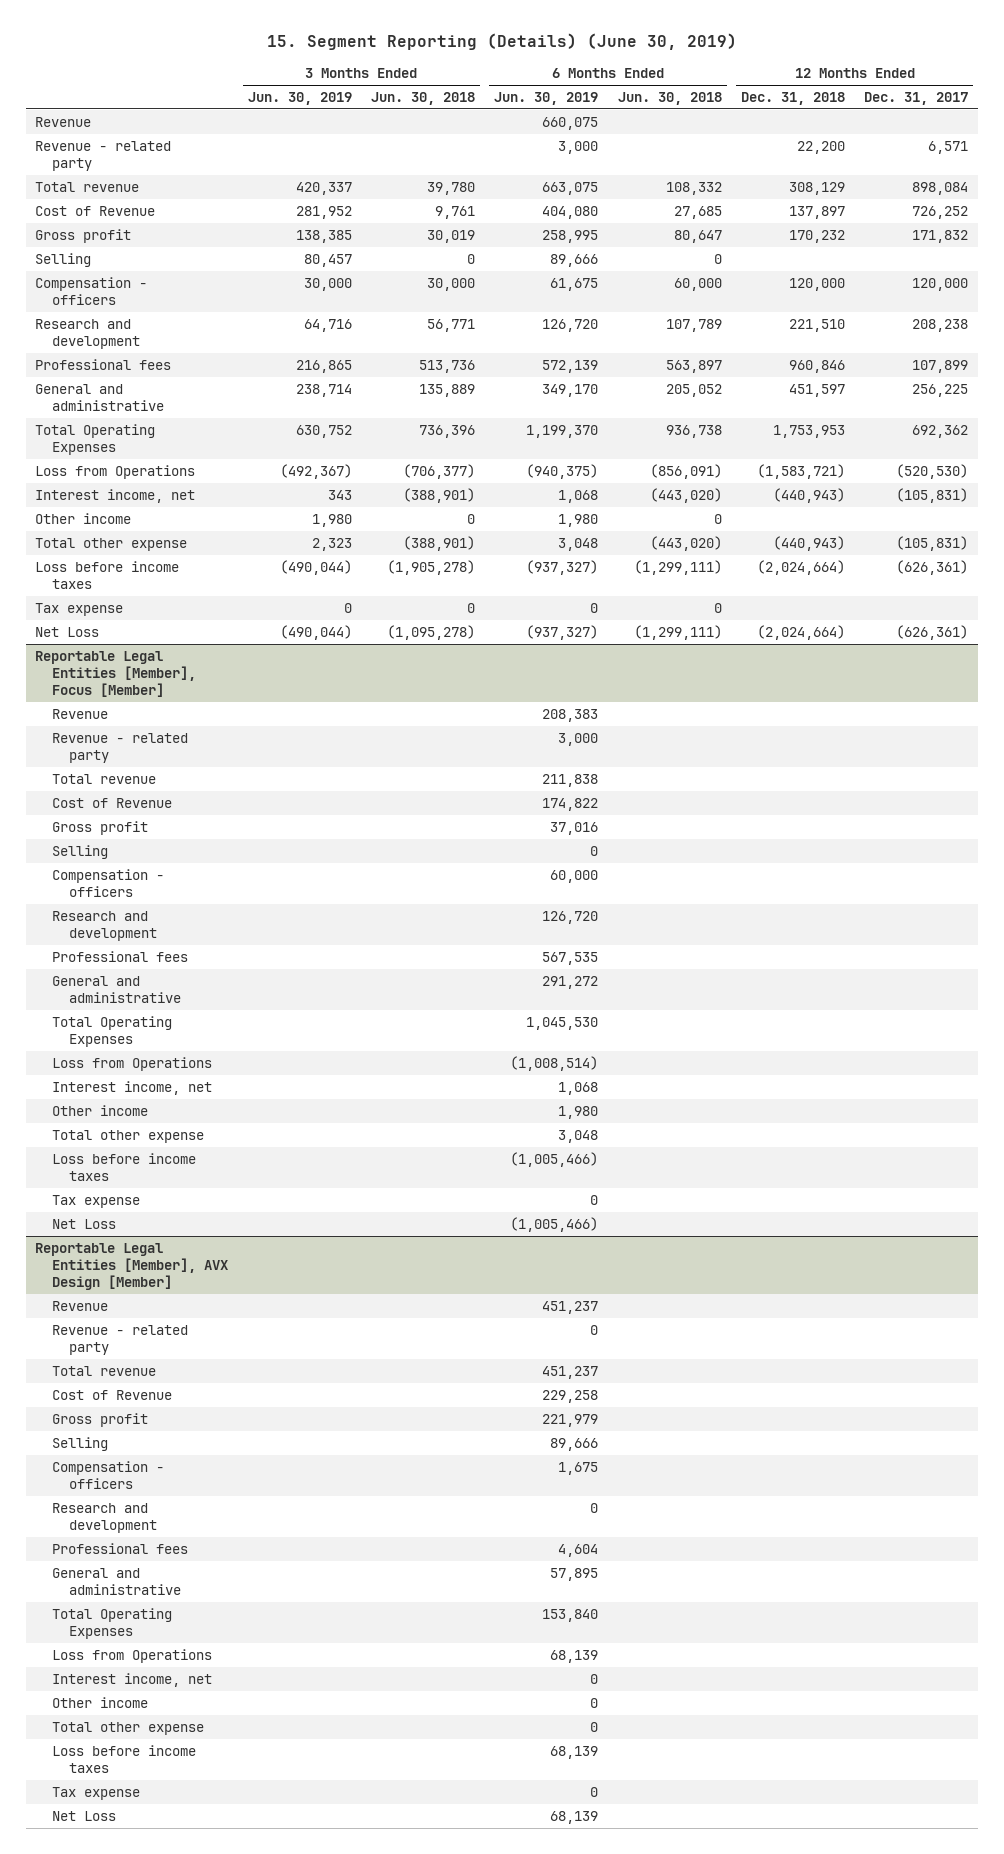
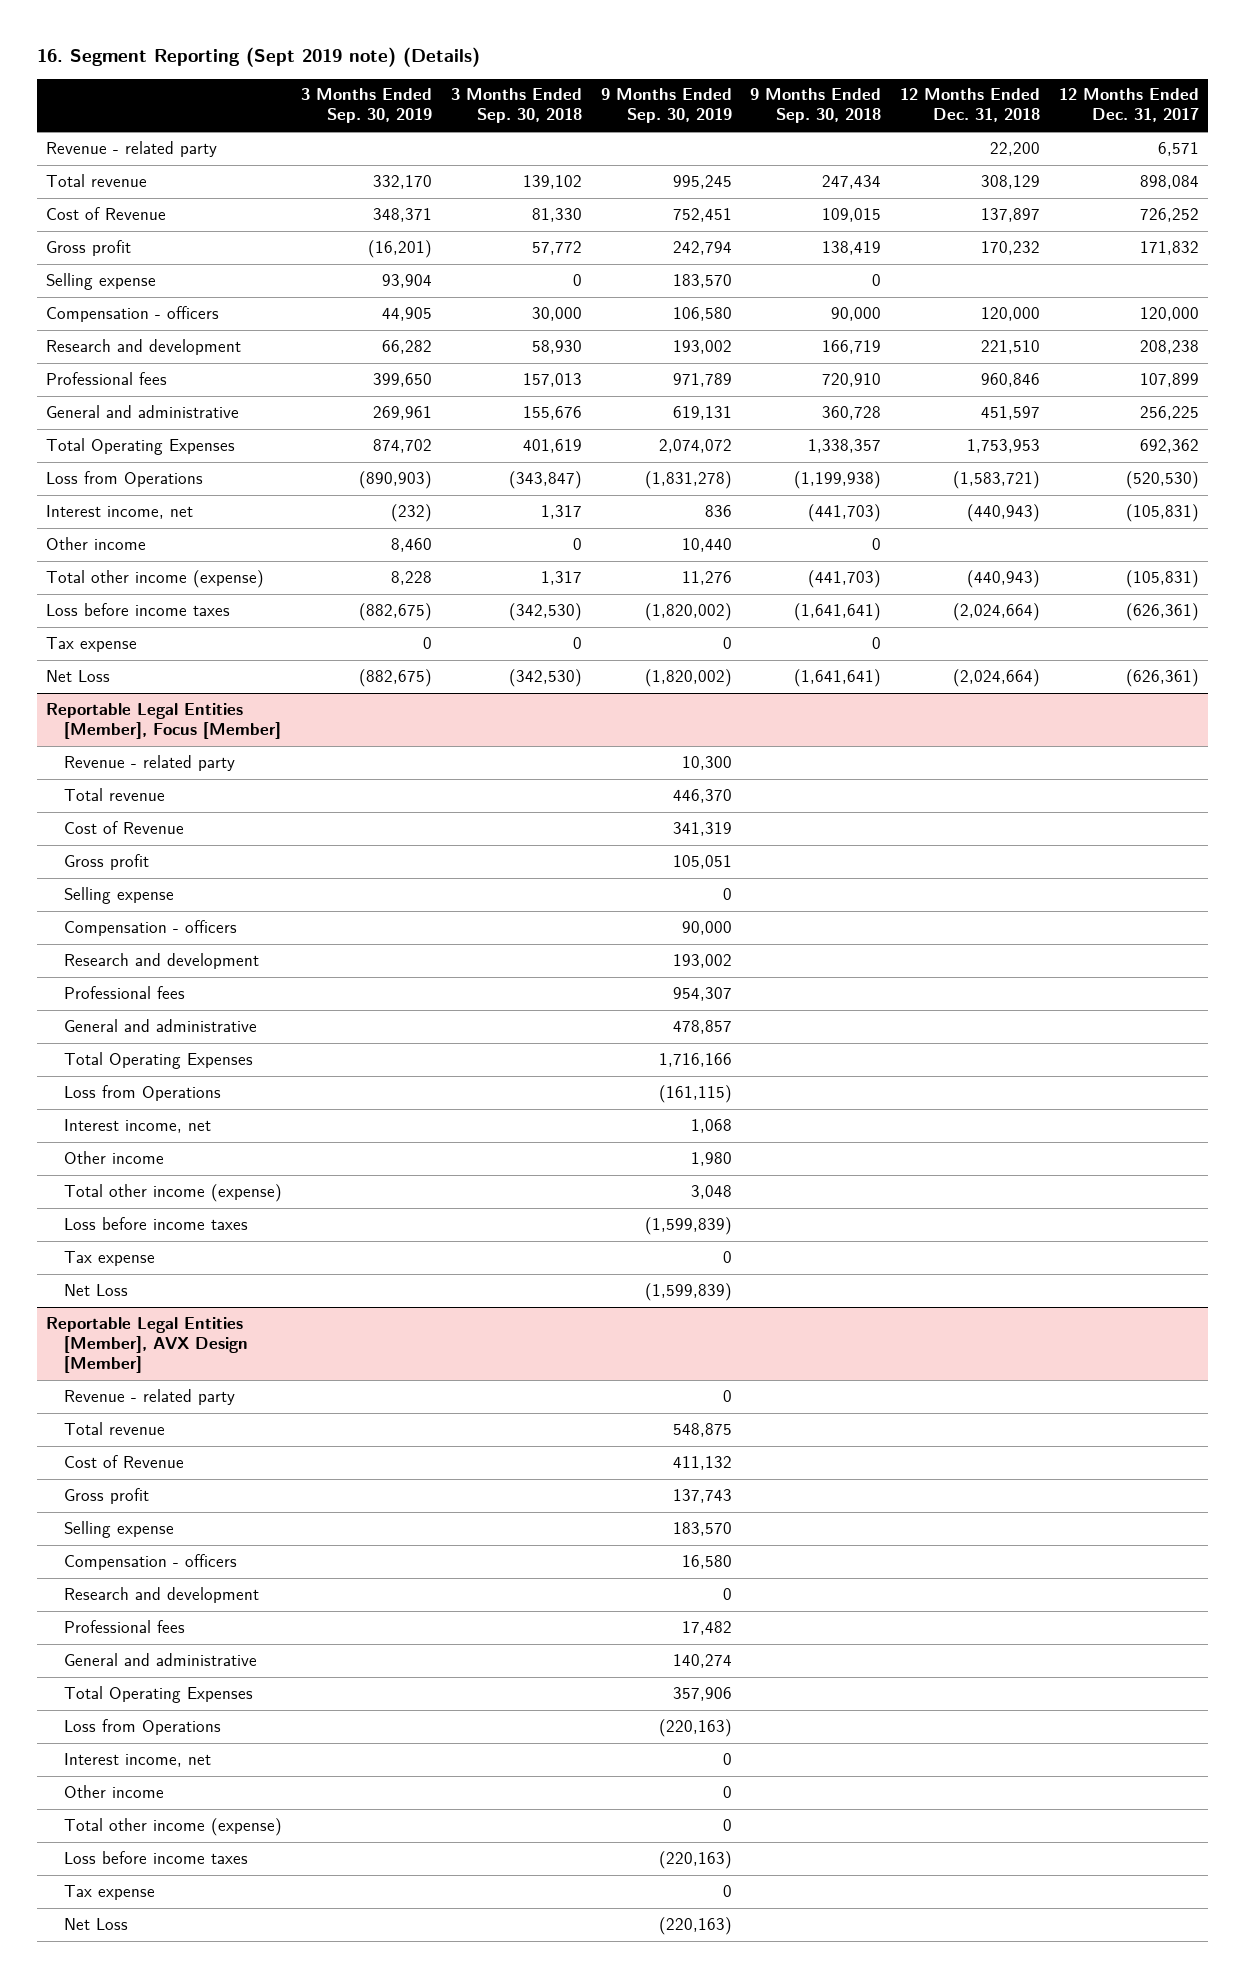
- 15. Segment Reporting (Details) (June 30, 2019)
+ 16. Segment Reporting (Sept 2019 note) (Details)
- | 3 Months Ended Jun. 30, 2019 | 3 Months Ended Jun. 30, 2018 | 6 Months Ended Jun. 30, 2019 | 6 Months Ended Jun. 30, 2018 | 12 Months Ended Dec. 31, 2018 | 12 Months Ended Dec. 31, 2017
+ | 3 Months Ended Sep. 30, 2019 | 3 Months Ended Sep. 30, 2018 | 9 Months Ended Sep. 30, 2019 | 9 Months Ended Sep. 30, 2018 | 12 Months Ended Dec. 31, 2018 | 12 Months Ended Dec. 31, 2017
- Revenue | | | 660,075 | | |
- Selling | 80,457 | 0 | 89,666 | 0 | |
+ Selling expense | 93,904 | 0 | 183,570 | 0 | |
- Total other expense | 2,323 | (388,901) | 3,048 | (443,020) | (440,943) | (105,831)
+ Total other income (expense) | 8,228 | 1,317 | 11,276 | (441,703) | (440,943) | (105,831)
@ Reportable Legal Entities [Member], Focus [Member]
- Revenue | | | 208,383 | | |
- Selling | | | 0 | | |
+ Selling expense | | | 0 | | |
- Total other expense | | | 3,048 | | |
+ Total other income (expense) | | | 3,048 | | |
@ Reportable Legal Entities [Member], AVX Design [Member]
- Revenue | | | 451,237 | | |
- Selling | | | 89,666 | | |
+ Selling expense | | | 183,570 | | |
- Total other expense | | | 0 | | |
+ Total other income (expense) | | | 0 | | |

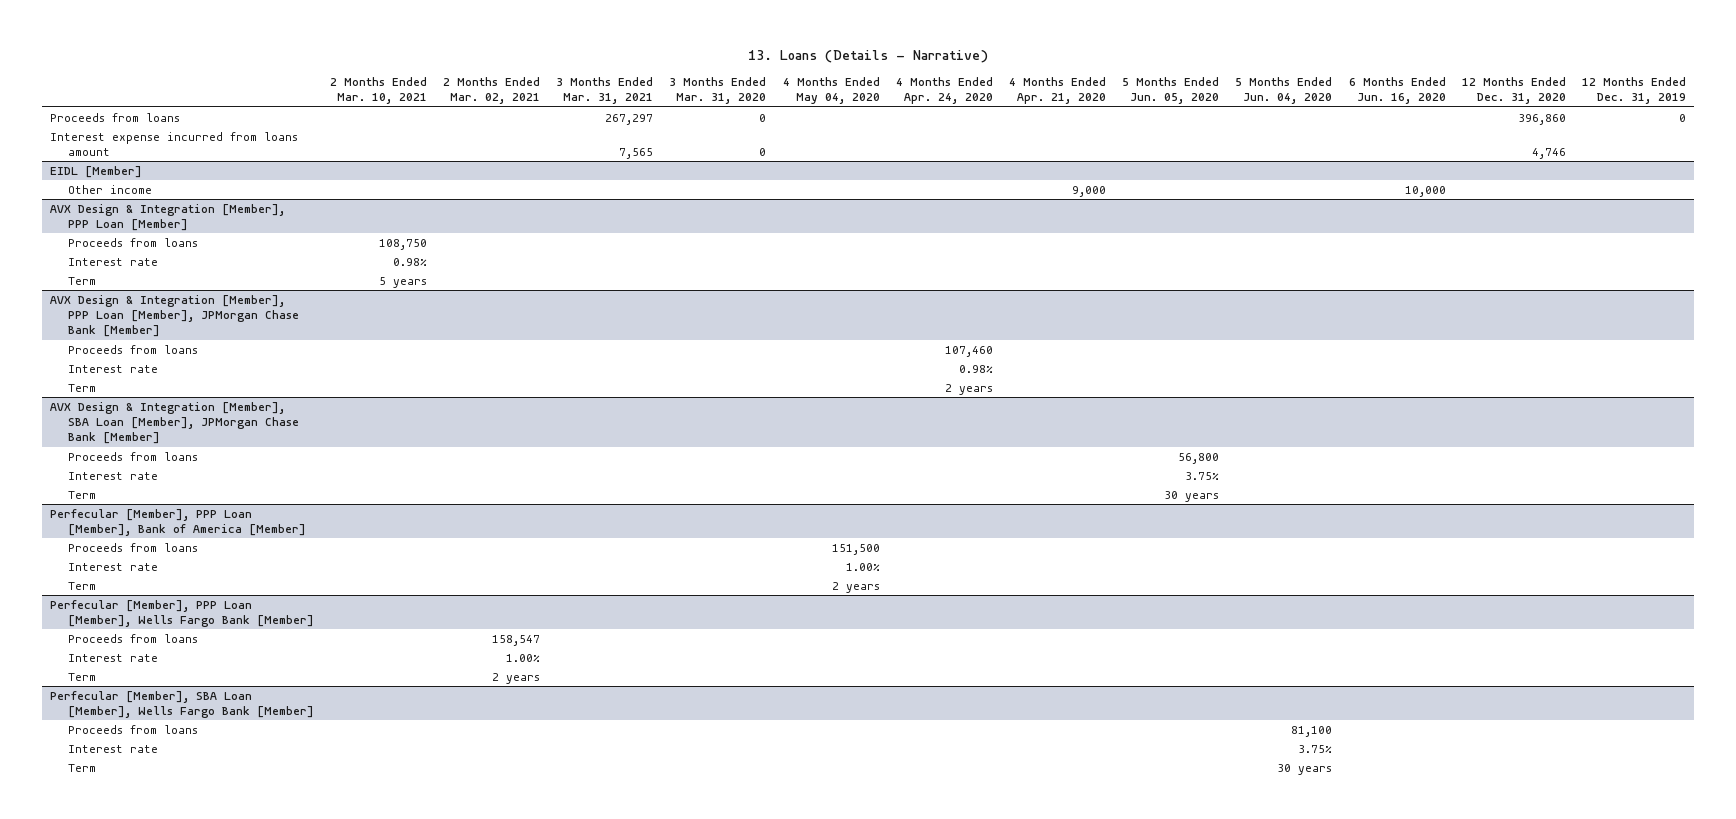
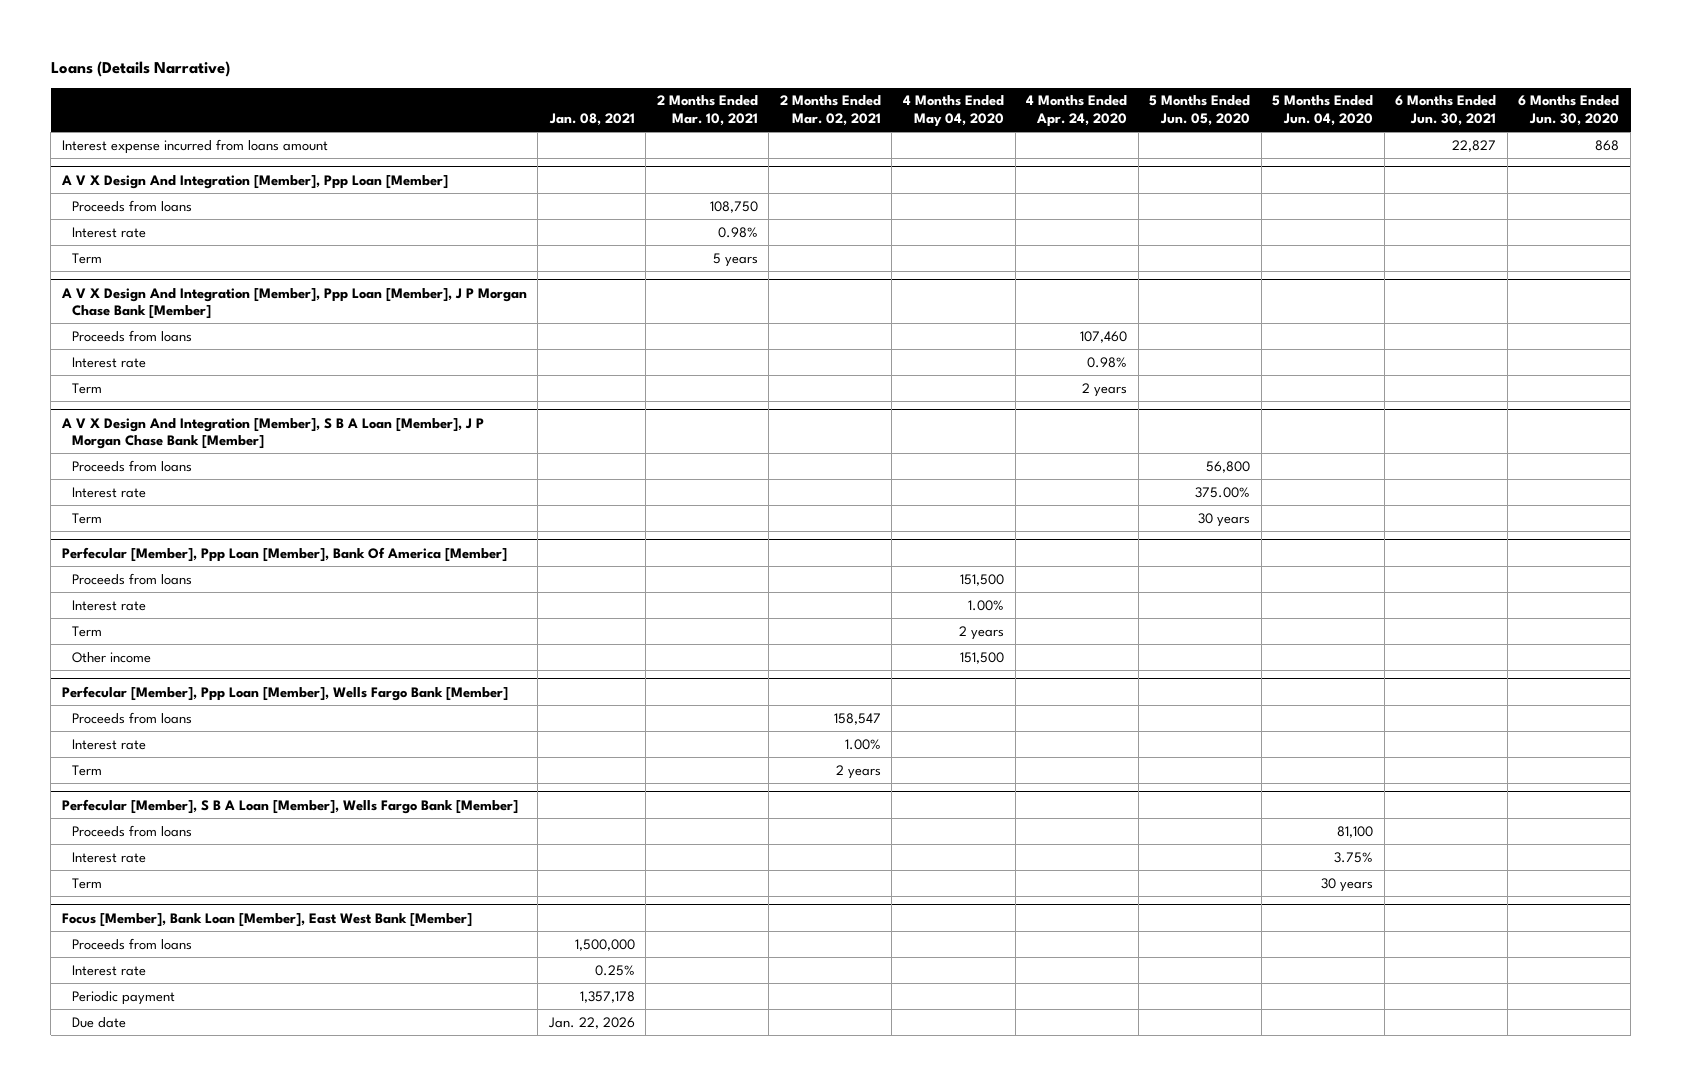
- 13. Loans (Details - Narrative)
+ Loans (Details Narrative)
- | 2 Months Ended Mar. 10, 2021 | 2 Months Ended Mar. 02, 2021 | 3 Months Ended Mar. 31, 2021 | 3 Months Ended Mar. 31, 2020 | 4 Months Ended May 04, 2020 | 4 Months Ended Apr. 24, 2020 | 4 Months Ended Apr. 21, 2020 | 5 Months Ended Jun. 05, 2020 | 5 Months Ended Jun. 04, 2020 | 6 Months Ended Jun. 16, 2020 | 12 Months Ended Dec. 31, 2020 | 12 Months Ended Dec. 31, 2019
+ | Jan. 08, 2021 | 2 Months Ended Mar. 10, 2021 | 2 Months Ended Mar. 02, 2021 | 4 Months Ended May 04, 2020 | 4 Months Ended Apr. 24, 2020 | 5 Months Ended Jun. 05, 2020 | 5 Months Ended Jun. 04, 2020 | 6 Months Ended Jun. 30, 2021 | 6 Months Ended Jun. 30, 2020
- Proceeds from loans | | | 267,297 | 0 | | | | | | | 396,860 | 0
- EIDL [Member]
- Other income | | | | | | | 9,000 | | | 10,000 | |
- AVX Design & Integration [Member], PPP Loan [Member]
+ A V X Design And Integration [Member], Ppp Loan [Member]
- AVX Design & Integration [Member], PPP Loan [Member], JPMorgan Chase Bank [Member]
+ A V X Design And Integration [Member], Ppp Loan [Member], J P Morgan Chase Bank [Member]
- AVX Design & Integration [Member], SBA Loan [Member], JPMorgan Chase Bank [Member]
+ A V X Design And Integration [Member], S B A Loan [Member], J P Morgan Chase Bank [Member]
- Interest rate | | | | | | | | 3.75% | | | |
+ Interest rate | | | | | | 375.00% | | |
- Perfecular [Member], PPP Loan [Member], Bank of America [Member]
+ Perfecular [Member], Ppp Loan [Member], Bank Of America [Member]
- Perfecular [Member], PPP Loan [Member], Wells Fargo Bank [Member]
+ Other income | | | | 151,500 | | | | |
+ Perfecular [Member], Ppp Loan [Member], Wells Fargo Bank [Member]
- Perfecular [Member], SBA Loan [Member], Wells Fargo Bank [Member]
+ Perfecular [Member], S B A Loan [Member], Wells Fargo Bank [Member]
+ Focus [Member], Bank Loan [Member], East West Bank [Member]
+ Proceeds from loans | 1,500,000 | | | | | | | |
+ Interest rate | 0.25% | | | | | | | |
+ Periodic payment | 1,357,178 | | | | | | | |
+ Due date | Jan. 22, 2026 | | | | | | | |

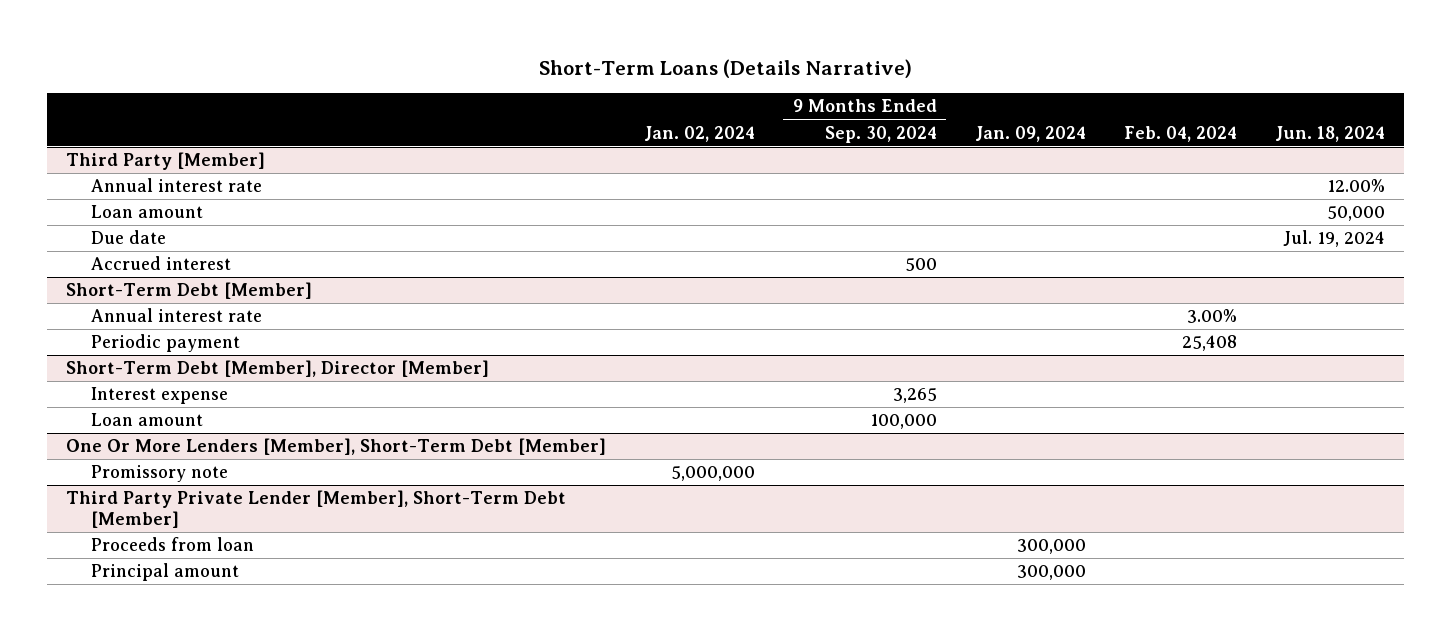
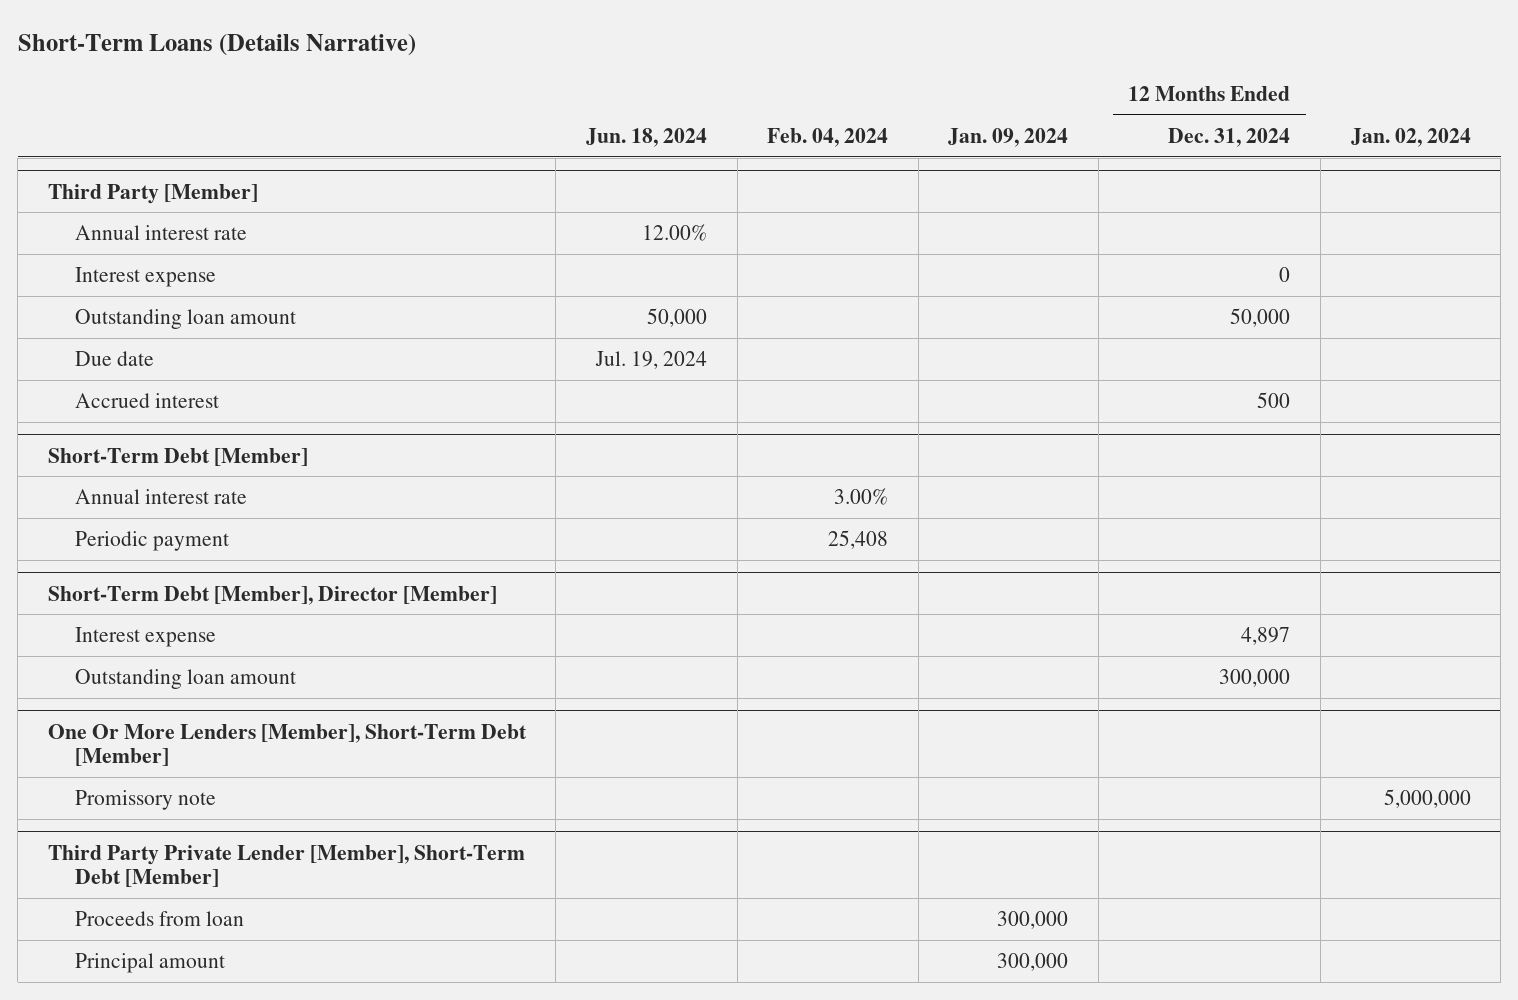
- | Jan. 02, 2024 | 9 Months Ended Sep. 30, 2024 | Jan. 09, 2024 | Feb. 04, 2024 | Jun. 18, 2024
+ | Jun. 18, 2024 | Feb. 04, 2024 | Jan. 09, 2024 | 12 Months Ended Dec. 31, 2024 | Jan. 02, 2024
@ Third Party [Member]
- Loan amount | | | | | 50,000
+ Interest expense | | | | 0 |
+ Outstanding loan amount | 50,000 | | | 50,000 |
@ Short-Term Debt [Member], Director [Member]
- Loan amount | | 100,000 | | |
+ Outstanding loan amount | | | | 300,000 |

